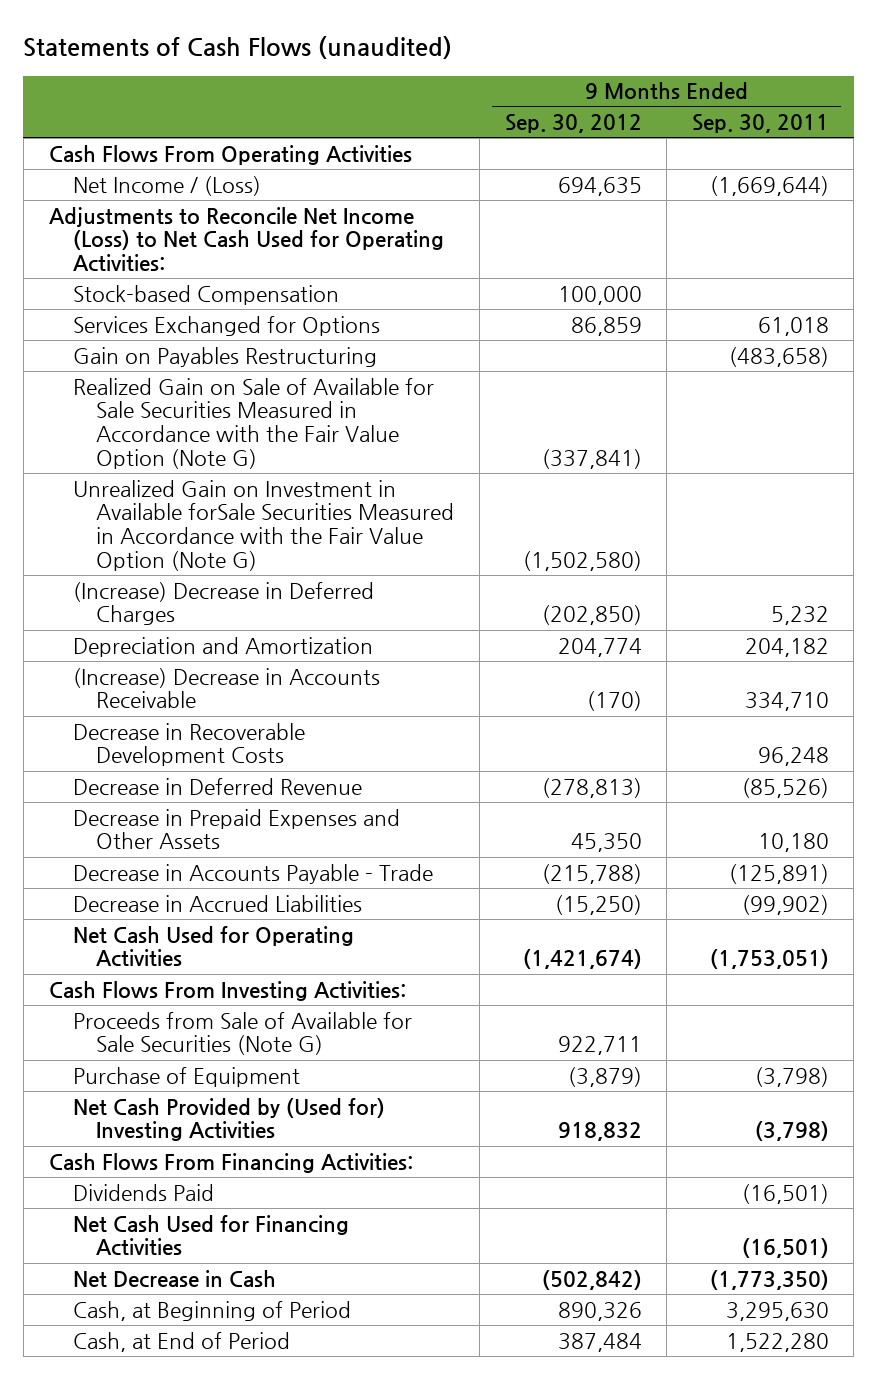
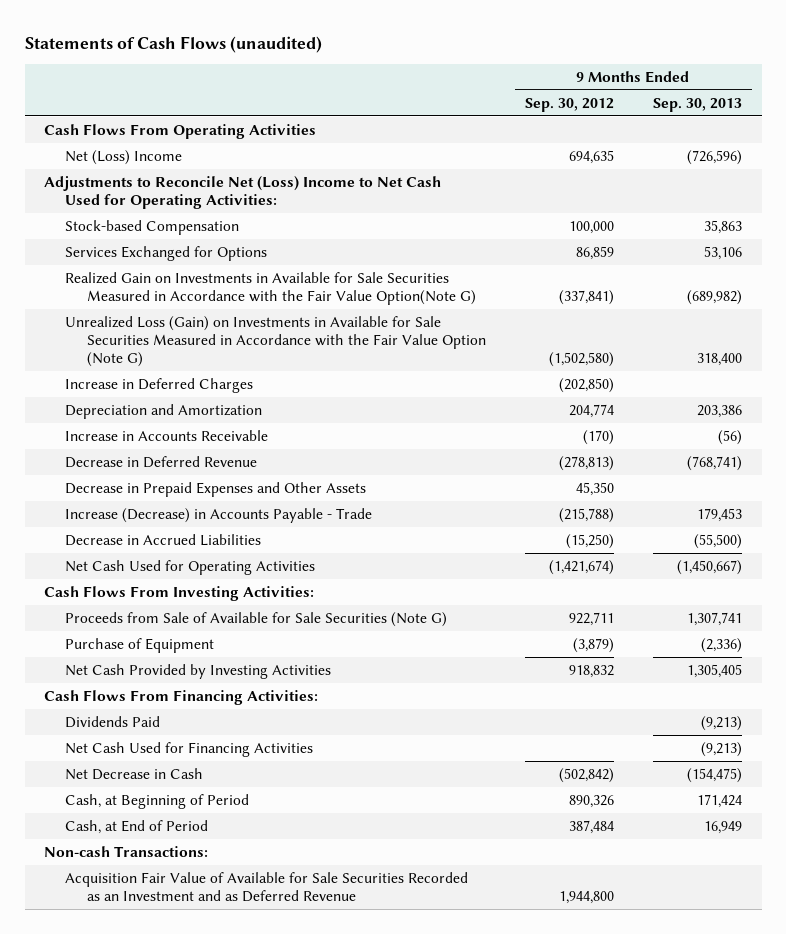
- | 9 Months Ended Sep. 30, 2012 | 9 Months Ended Sep. 30, 2011
+ | 9 Months Ended Sep. 30, 2012 | 9 Months Ended Sep. 30, 2013
- Net Income / (Loss) | 694,635 | (1,669,644)
- Adjustments to Reconcile Net Income (Loss) to Net Cash Used for Operating Activities:
+ Net (Loss) Income | 694,635 | (726,596)
+ Adjustments to Reconcile Net (Loss) Income to Net Cash Used for Operating Activities:
- Gain on Payables Restructuring | | (483,658)
- Realized Gain on Sale of Available for Sale Securities Measured in Accordance with the Fair Value Option (Note G) | (337,841) |
- Unrealized Gain on Investment in Available forSale Securities Measured in Accordance with the Fair Value Option (Note G) | (1,502,580) |
- (Increase) Decrease in Deferred Charges | (202,850) | 5,232
+ Realized Gain on Investments in Available for Sale Securities Measured in Accordance with the Fair Value Option(Note G) | (337,841) | (689,982)
+ Unrealized Loss (Gain) on Investments in Available for Sale Securities Measured in Accordance with the Fair Value Option (Note G) | (1,502,580) | 318,400
+ Increase in Deferred Charges | (202,850) |
- (Increase) Decrease in Accounts Receivable | (170) | 334,710
- Decrease in Recoverable Development Costs | | 96,248
+ Increase in Accounts Receivable | (170) | (56)
- Decrease in Accounts Payable - Trade | (215,788) | (125,891)
+ Increase (Decrease) in Accounts Payable - Trade | (215,788) | 179,453
- Net Cash Provided by (Used for) Investing Activities | 918,832 | (3,798)
+ Net Cash Provided by Investing Activities | 918,832 | 1,305,405
+ Non-cash Transactions:
+ Acquisition Fair Value of Available for Sale Securities Recorded as an Investment and as Deferred Revenue | 1,944,800 |

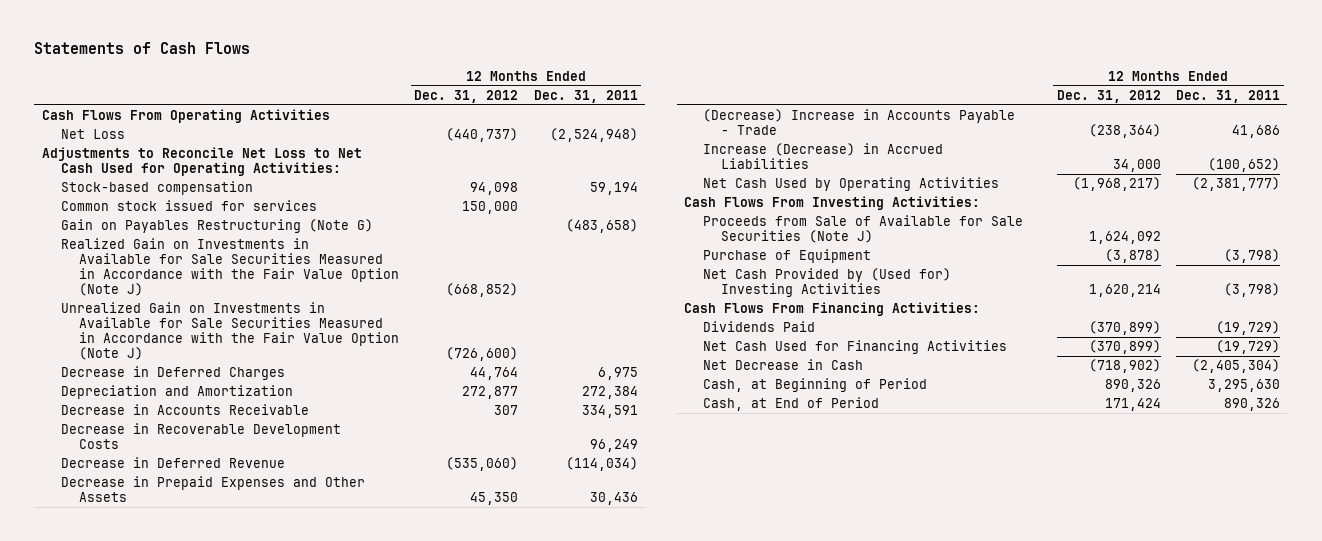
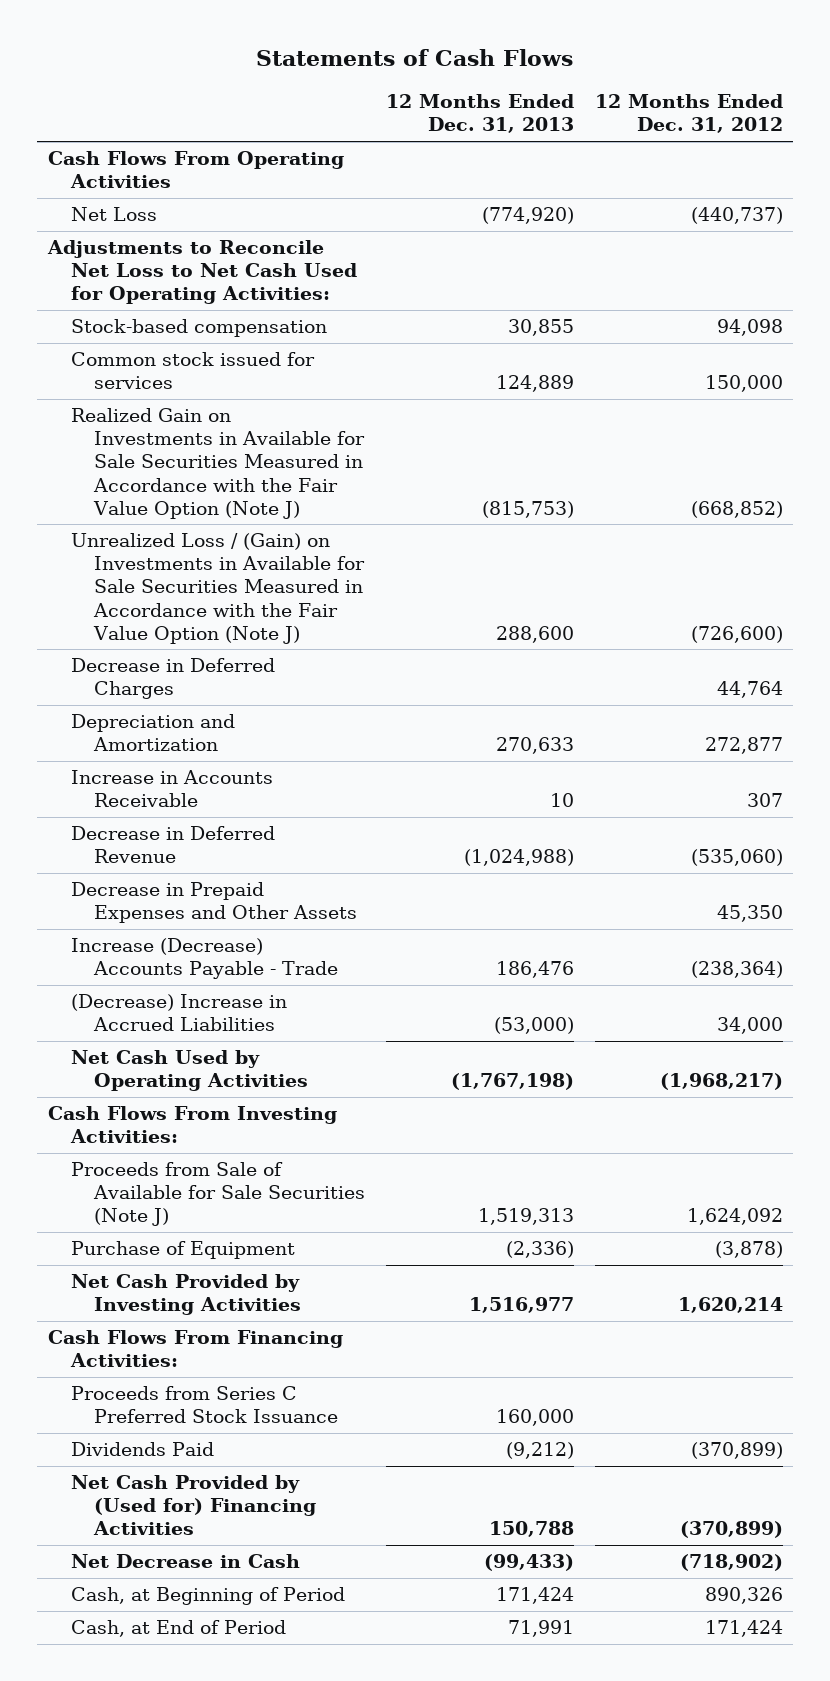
- | 12 Months Ended Dec. 31, 2012 | 12 Months Ended Dec. 31, 2011
+ | 12 Months Ended Dec. 31, 2013 | 12 Months Ended Dec. 31, 2012
- Gain on Payables Restructuring (Note G) | | (483,658)
- Unrealized Gain on Investments in Available for Sale Securities Measured in Accordance with the Fair Value Option (Note J) | (726,600) |
+ Unrealized Loss / (Gain) on Investments in Available for Sale Securities Measured in Accordance with the Fair Value Option (Note J) | 288,600 | (726,600)
- Decrease in Accounts Receivable | 307 | 334,591
- Decrease in Recoverable Development Costs | | 96,249
+ Increase in Accounts Receivable | 10 | 307
- (Decrease) Increase in Accounts Payable - Trade | (238,364) | 41,686
- Increase (Decrease) in Accrued Liabilities | 34,000 | (100,652)
+ Increase (Decrease) Accounts Payable - Trade | 186,476 | (238,364)
+ (Decrease) Increase in Accrued Liabilities | (53,000) | 34,000
- Net Cash Provided by (Used for) Investing Activities | 1,620,214 | (3,798)
+ Net Cash Provided by Investing Activities | 1,516,977 | 1,620,214
+ Proceeds from Series C Preferred Stock Issuance | 160,000 |
- Net Cash Used for Financing Activities | (370,899) | (19,729)
+ Net Cash Provided by (Used for) Financing Activities | 150,788 | (370,899)

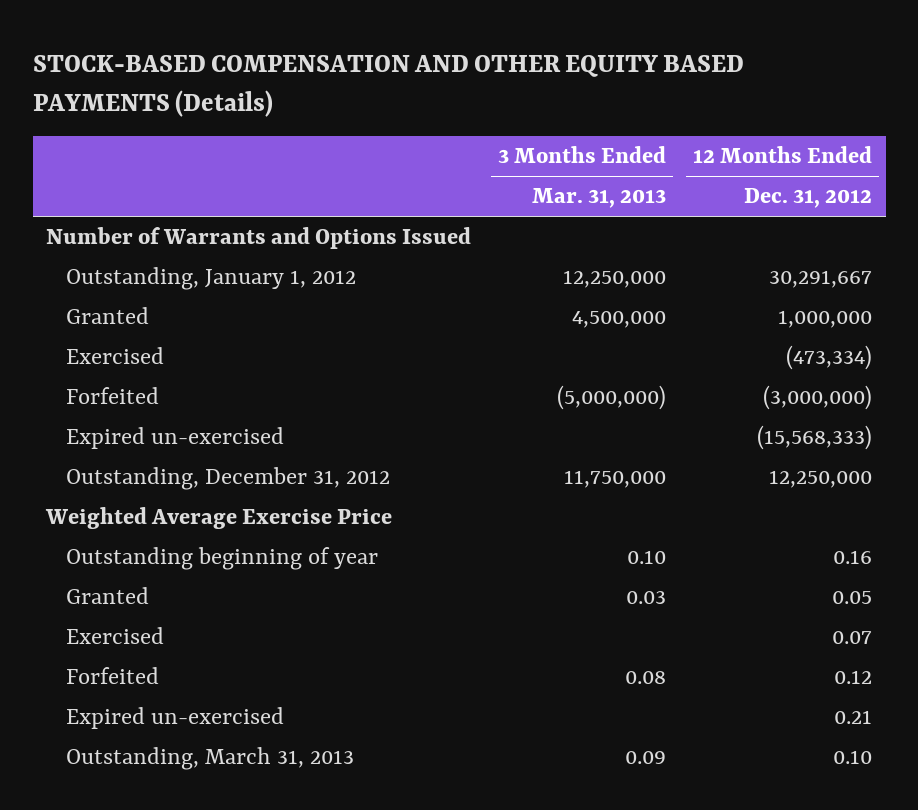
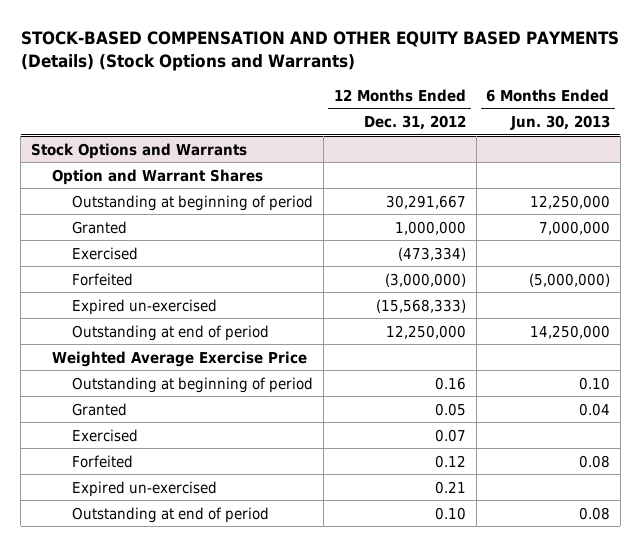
- STOCK-BASED COMPENSATION AND OTHER EQUITY BASED PAYMENTS (Details)
+ STOCK-BASED COMPENSATION AND OTHER EQUITY BASED PAYMENTS (Details) (Stock Options and Warrants)
- | 3 Months Ended Mar. 31, 2013 | 12 Months Ended Dec. 31, 2012
+ | 12 Months Ended Dec. 31, 2012 | 6 Months Ended Jun. 30, 2013
- Number of Warrants and Options Issued
- Outstanding, January 1, 2012 | 12,250,000 | 30,291,667
+ Stock Options and Warrants
+ Option and Warrant Shares
+ Outstanding at beginning of period | 30,291,667 | 12,250,000
- Outstanding, December 31, 2012 | 11,750,000 | 12,250,000
+ Outstanding at end of period | 12,250,000 | 14,250,000
- Outstanding beginning of year | 0.10 | 0.16
+ Outstanding at beginning of period | 0.16 | 0.10
- Outstanding, March 31, 2013 | 0.09 | 0.10
+ Outstanding at end of period | 0.10 | 0.08

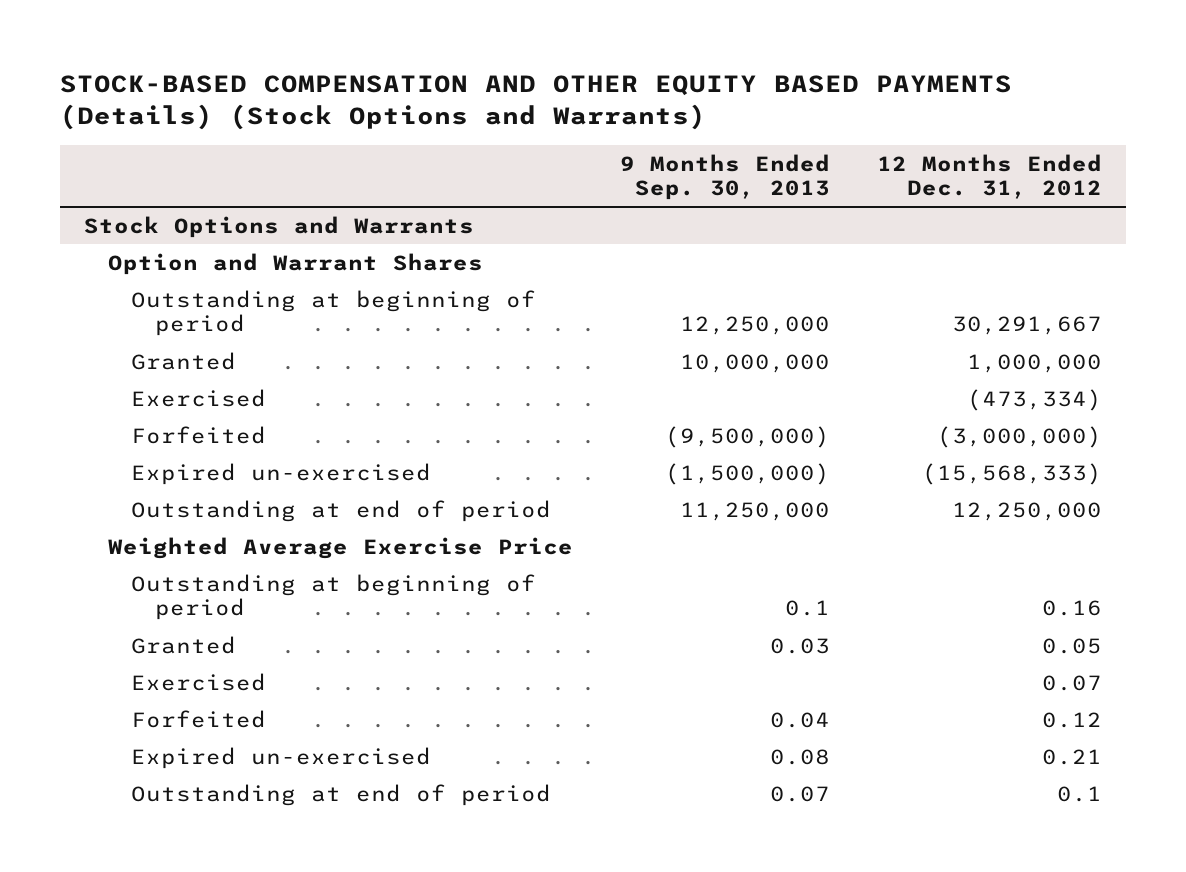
- | 12 Months Ended Dec. 31, 2012 | 6 Months Ended Jun. 30, 2013
+ | 9 Months Ended Sep. 30, 2013 | 12 Months Ended Dec. 31, 2012
@ Stock Options and Warrants
- Outstanding at end of period | 0.10 | 0.08
+ Outstanding at end of period | 0.07 | 0.1

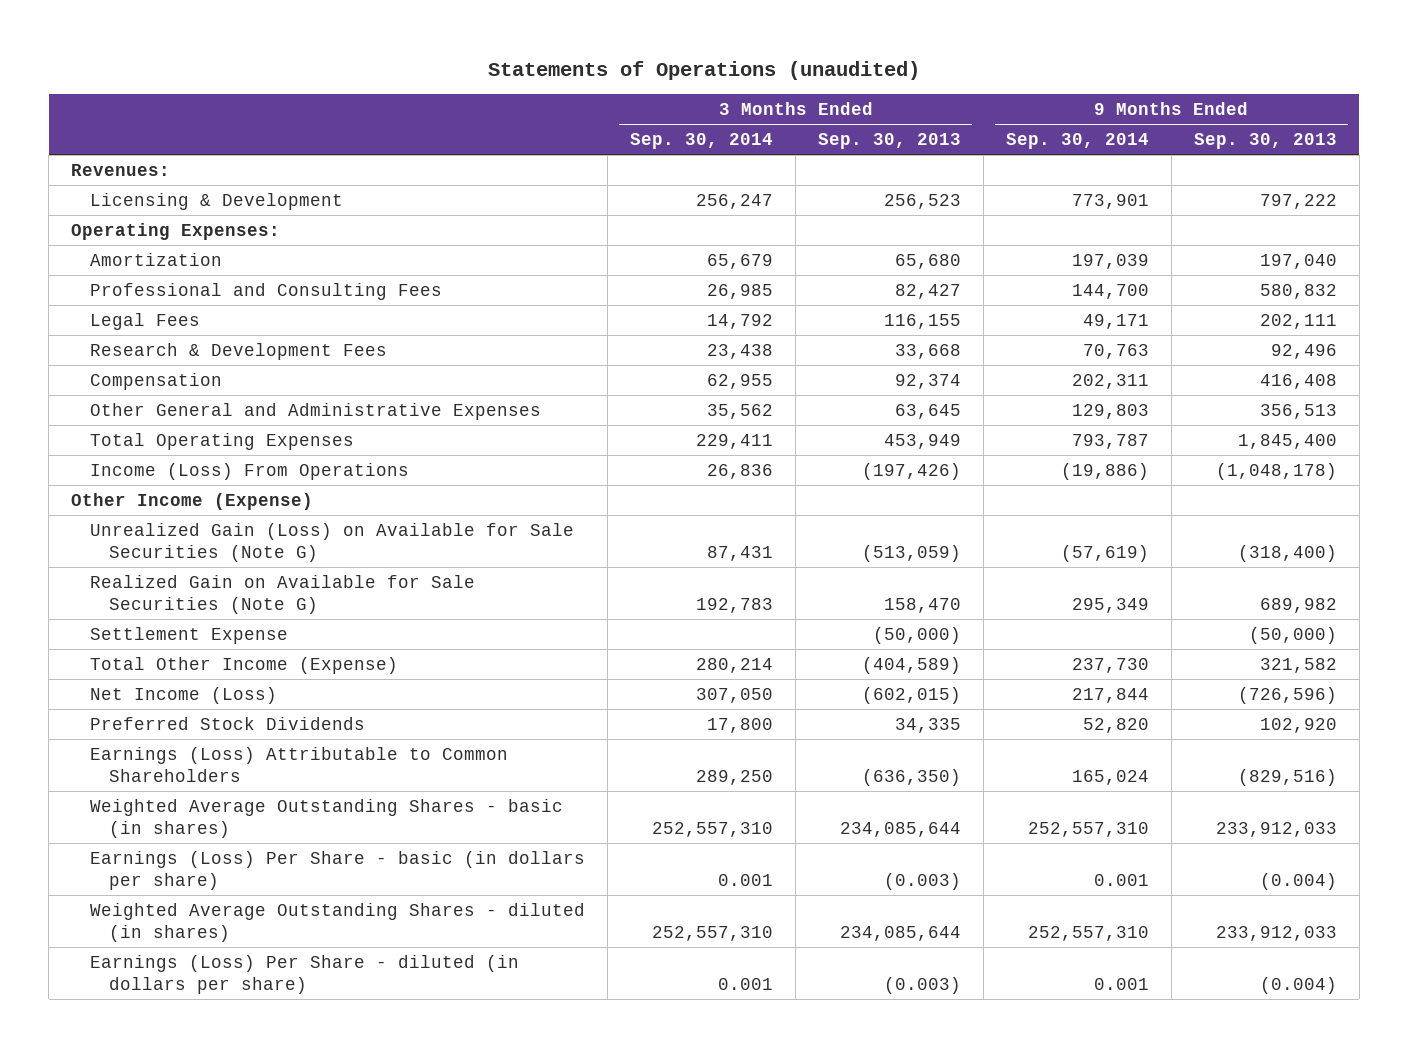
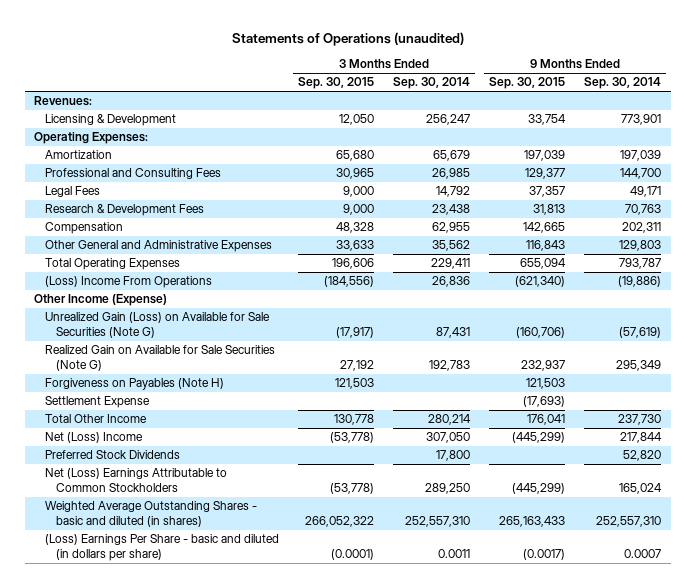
- | 3 Months Ended Sep. 30, 2014 | 3 Months Ended Sep. 30, 2013 | 9 Months Ended Sep. 30, 2014 | 9 Months Ended Sep. 30, 2013
+ | 3 Months Ended Sep. 30, 2015 | 3 Months Ended Sep. 30, 2014 | 9 Months Ended Sep. 30, 2015 | 9 Months Ended Sep. 30, 2014
- Income (Loss) From Operations | 26,836 | (197,426) | (19,886) | (1,048,178)
+ (Loss) Income From Operations | (184,556) | 26,836 | (621,340) | (19,886)
+ Forgiveness on Payables (Note H) | 121,503 | | 121,503 |
- Total Other Income (Expense) | 280,214 | (404,589) | 237,730 | 321,582
- Net Income (Loss) | 307,050 | (602,015) | 217,844 | (726,596)
+ Total Other Income | 130,778 | 280,214 | 176,041 | 237,730
+ Net (Loss) Income | (53,778) | 307,050 | (445,299) | 217,844
- Earnings (Loss) Attributable to Common Shareholders | 289,250 | (636,350) | 165,024 | (829,516)
- Weighted Average Outstanding Shares - basic (in shares) | 252,557,310 | 234,085,644 | 252,557,310 | 233,912,033
- Earnings (Loss) Per Share - basic (in dollars per share) | 0.001 | (0.003) | 0.001 | (0.004)
- Weighted Average Outstanding Shares - diluted (in shares) | 252,557,310 | 234,085,644 | 252,557,310 | 233,912,033
- Earnings (Loss) Per Share - diluted (in dollars per share) | 0.001 | (0.003) | 0.001 | (0.004)
+ Net (Loss) Earnings Attributable to Common Stockholders | (53,778) | 289,250 | (445,299) | 165,024
+ Weighted Average Outstanding Shares - basic and diluted (in shares) | 266,052,322 | 252,557,310 | 265,163,433 | 252,557,310
+ (Loss) Earnings Per Share - basic and diluted (in dollars per share) | (0.0001) | 0.0011 | (0.0017) | 0.0007

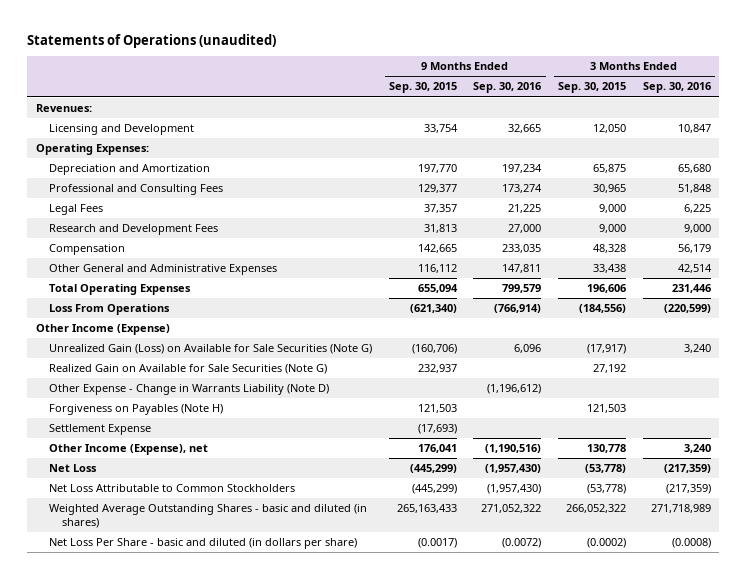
- | 3 Months Ended Sep. 30, 2015 | 3 Months Ended Sep. 30, 2014 | 9 Months Ended Sep. 30, 2015 | 9 Months Ended Sep. 30, 2014
+ | 9 Months Ended Sep. 30, 2015 | 9 Months Ended Sep. 30, 2016 | 3 Months Ended Sep. 30, 2015 | 3 Months Ended Sep. 30, 2016
- Licensing & Development | 12,050 | 256,247 | 33,754 | 773,901
+ Licensing and Development | 33,754 | 32,665 | 12,050 | 10,847
- Amortization | 65,680 | 65,679 | 197,039 | 197,039
+ Depreciation and Amortization | 197,770 | 197,234 | 65,875 | 65,680
- Research & Development Fees | 9,000 | 23,438 | 31,813 | 70,763
+ Research and Development Fees | 31,813 | 27,000 | 9,000 | 9,000
- Other General and Administrative Expenses | 33,633 | 35,562 | 116,843 | 129,803
+ Other General and Administrative Expenses | 116,112 | 147,811 | 33,438 | 42,514
- (Loss) Income From Operations | (184,556) | 26,836 | (621,340) | (19,886)
+ Loss From Operations | (621,340) | (766,914) | (184,556) | (220,599)
+ Other Expense - Change in Warrants Liability (Note D) | | (1,196,612) | |
- Total Other Income | 130,778 | 280,214 | 176,041 | 237,730
- Net (Loss) Income | (53,778) | 307,050 | (445,299) | 217,844
- Preferred Stock Dividends | | 17,800 | | 52,820
- Net (Loss) Earnings Attributable to Common Stockholders | (53,778) | 289,250 | (445,299) | 165,024
+ Other Income (Expense), net | 176,041 | (1,190,516) | 130,778 | 3,240
+ Net Loss | (445,299) | (1,957,430) | (53,778) | (217,359)
+ Net Loss Attributable to Common Stockholders | (445,299) | (1,957,430) | (53,778) | (217,359)
- (Loss) Earnings Per Share - basic and diluted (in dollars per share) | (0.0001) | 0.0011 | (0.0017) | 0.0007
+ Net Loss Per Share - basic and diluted (in dollars per share) | (0.0017) | (0.0072) | (0.0002) | (0.0008)

